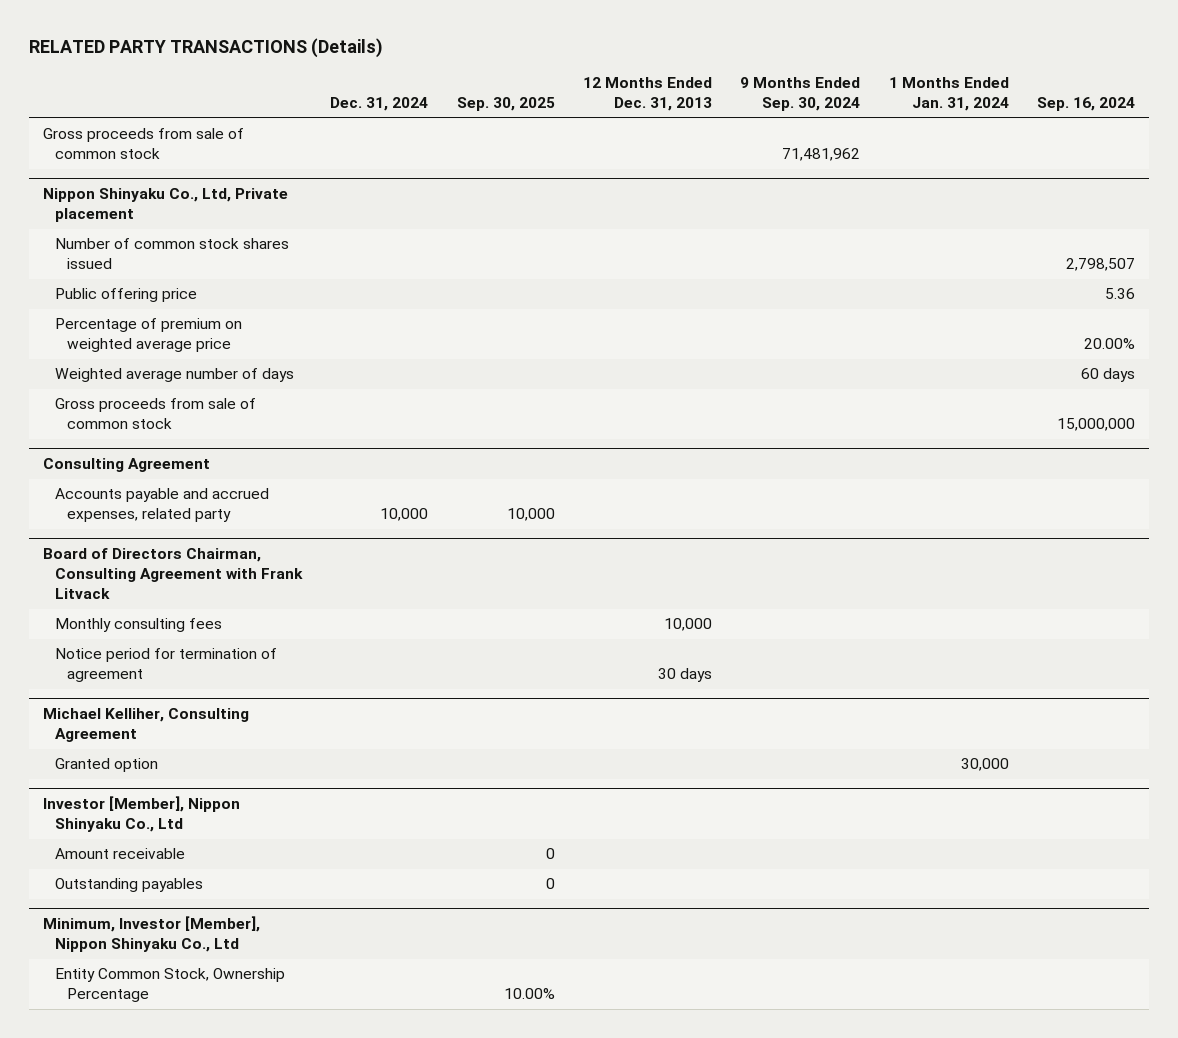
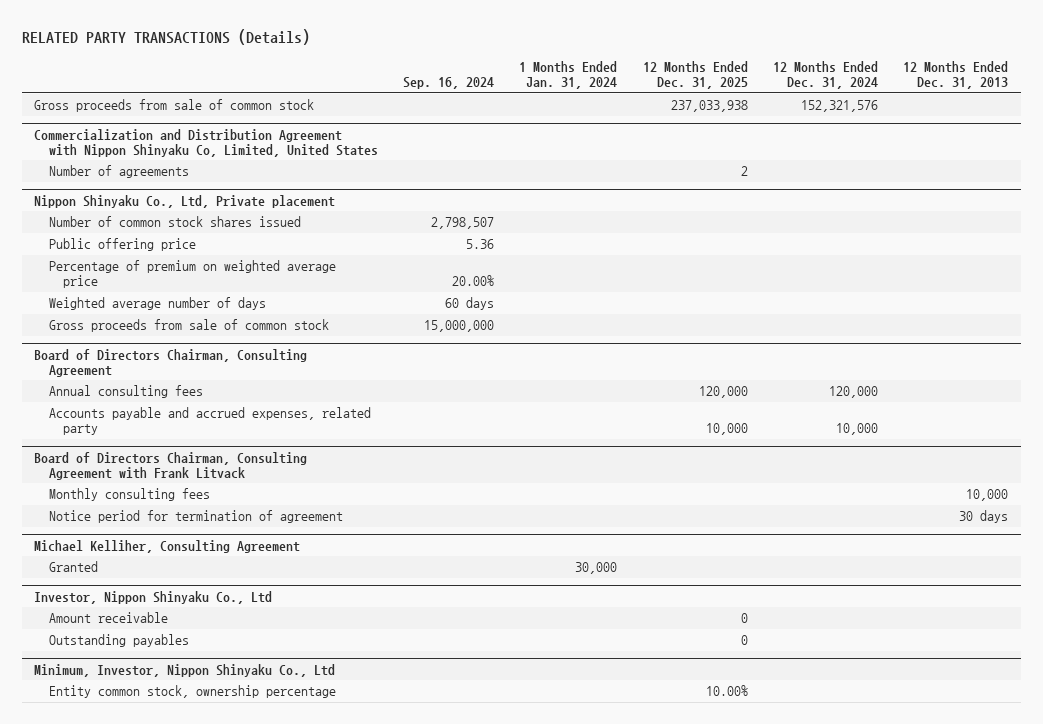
- | Dec. 31, 2024 | Sep. 30, 2025 | 12 Months Ended Dec. 31, 2013 | 9 Months Ended Sep. 30, 2024 | 1 Months Ended Jan. 31, 2024 | Sep. 16, 2024
+ | Sep. 16, 2024 | 1 Months Ended Jan. 31, 2024 | 12 Months Ended Dec. 31, 2025 | 12 Months Ended Dec. 31, 2024 | 12 Months Ended Dec. 31, 2013
+ Commercialization and Distribution Agreement with Nippon Shinyaku Co, Limited, United States
+ Number of agreements | | | 2 | |
- Consulting Agreement
+ Board of Directors Chairman, Consulting Agreement
+ Annual consulting fees | | | 120,000 | 120,000 |
@ Michael Kelliher, Consulting Agreement
- Granted option | | | | | 30,000 |
- Investor [Member], Nippon Shinyaku Co., Ltd
@ Michael Kelliher, Consulting Agreement
+ Granted | | 30,000 | | |
+ Investor, Nippon Shinyaku Co., Ltd
- Minimum, Investor [Member], Nippon Shinyaku Co., Ltd
- Entity Common Stock, Ownership Percentage | | 10.00% | | | |
+ Minimum, Investor, Nippon Shinyaku Co., Ltd
+ Entity common stock, ownership percentage | | | 10.00% | |

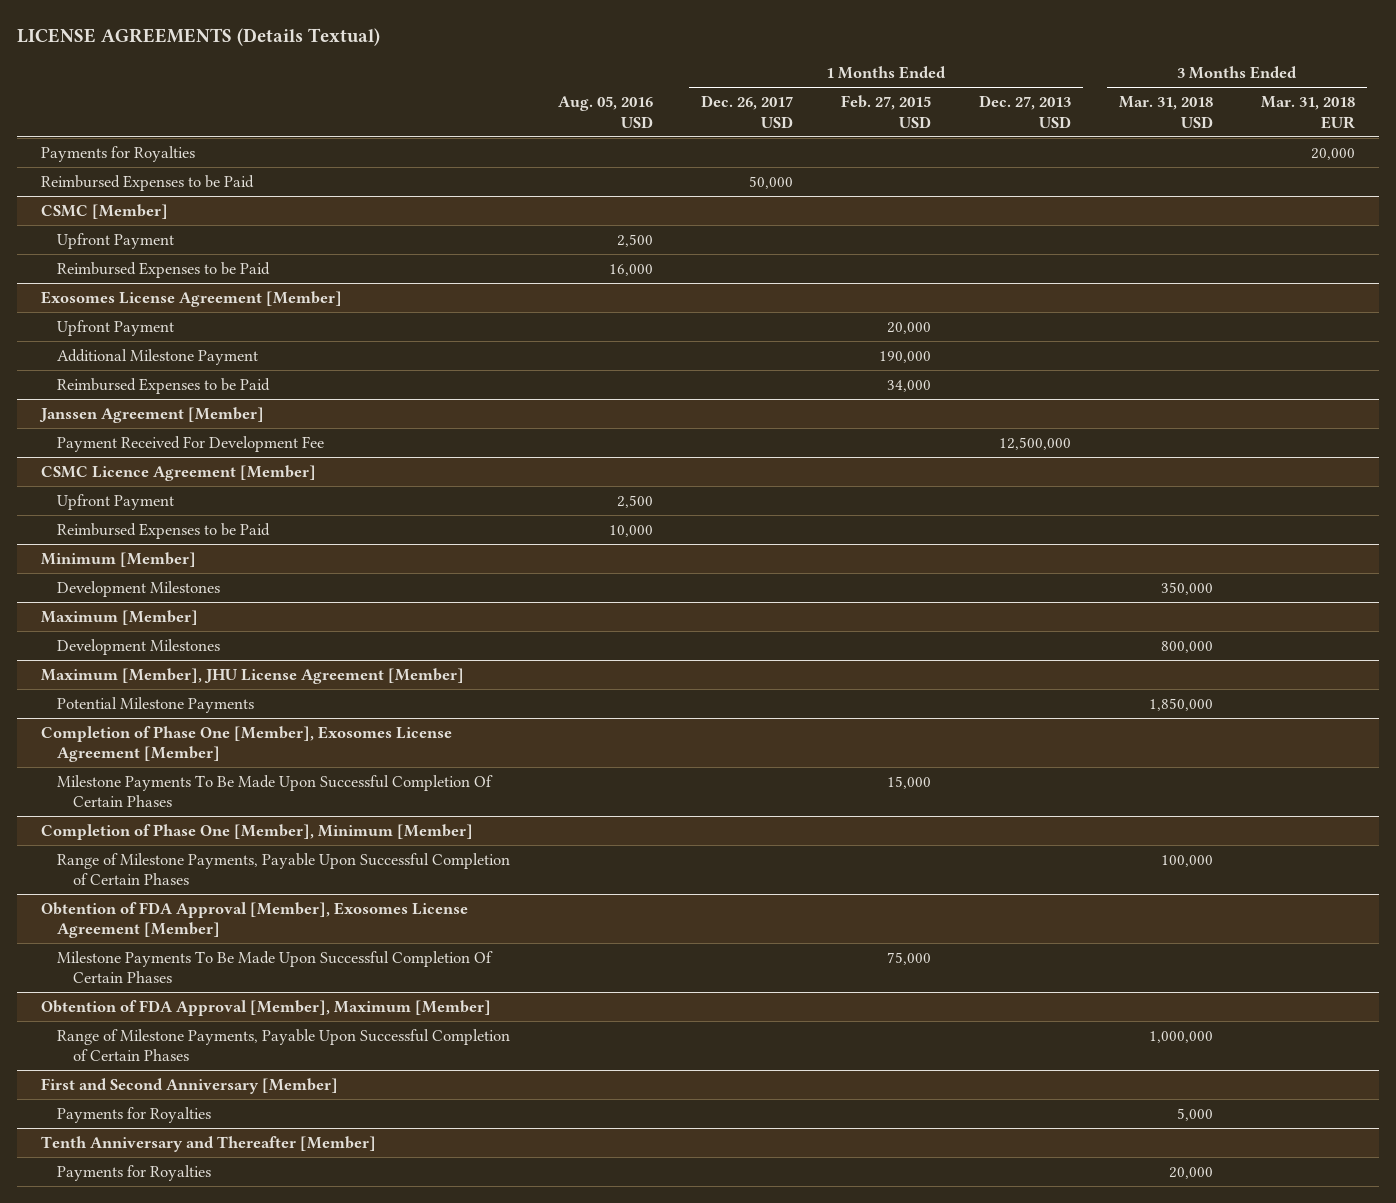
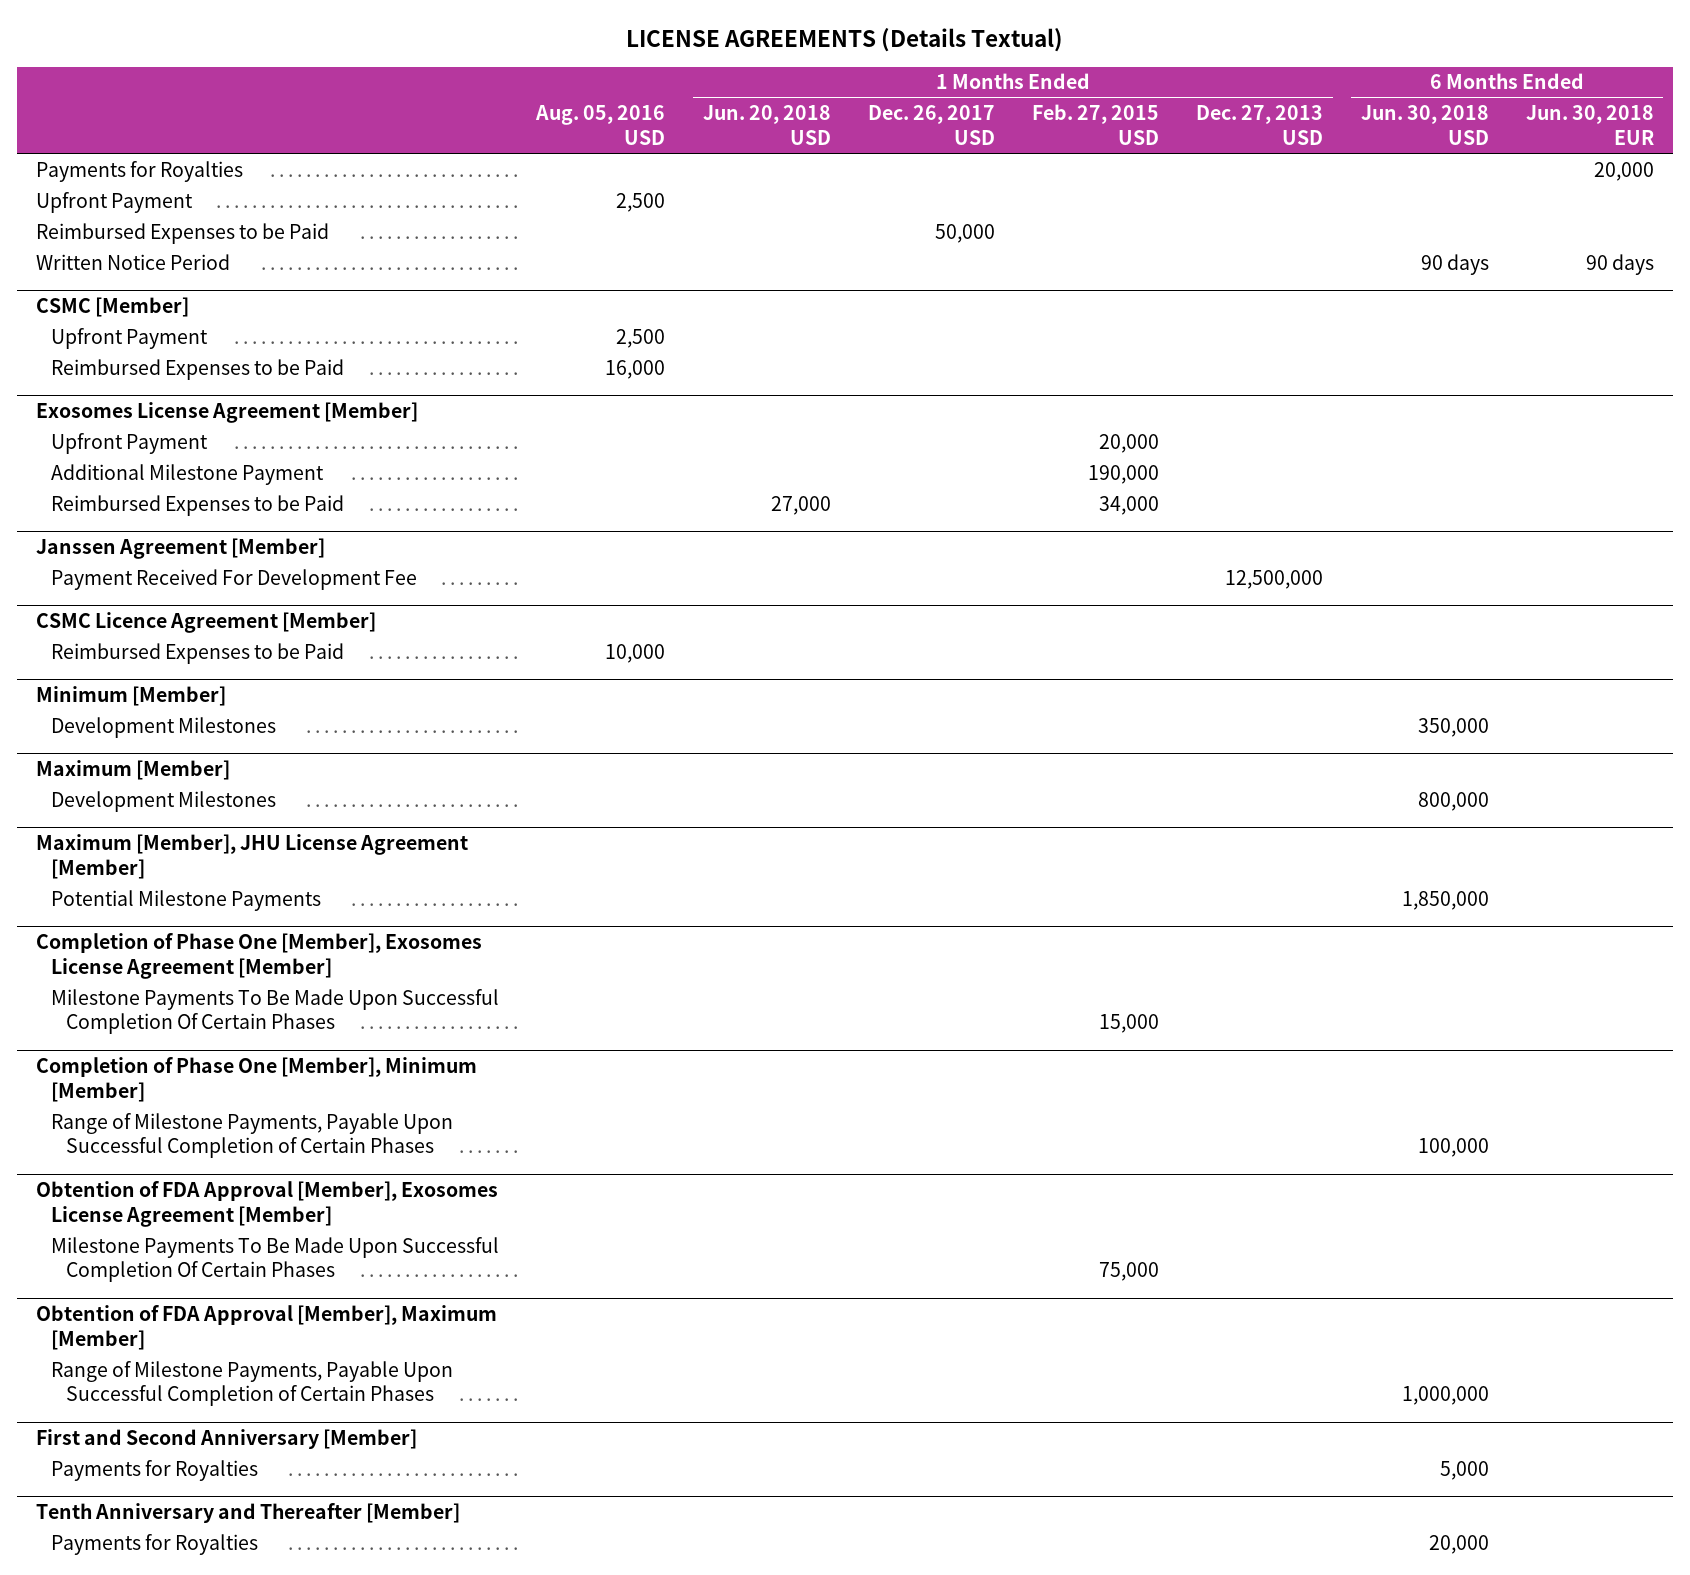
- | Aug. 05, 2016 USD | 1 Months Ended Dec. 26, 2017 USD | 1 Months Ended Feb. 27, 2015 USD | 1 Months Ended Dec. 27, 2013 USD | 3 Months Ended Mar. 31, 2018 USD | 3 Months Ended Mar. 31, 2018 EUR
+ | Aug. 05, 2016 USD | 1 Months Ended Jun. 20, 2018 USD | 1 Months Ended Dec. 26, 2017 USD | 1 Months Ended Feb. 27, 2015 USD | 1 Months Ended Dec. 27, 2013 USD | 6 Months Ended Jun. 30, 2018 USD | 6 Months Ended Jun. 30, 2018 EUR
+ Upfront Payment | 2,500 | | | | | |
+ Written Notice Period | | | | | | 90 days | 90 days
@ CSMC Licence Agreement [Member]
- Upfront Payment | 2,500 | | | | |

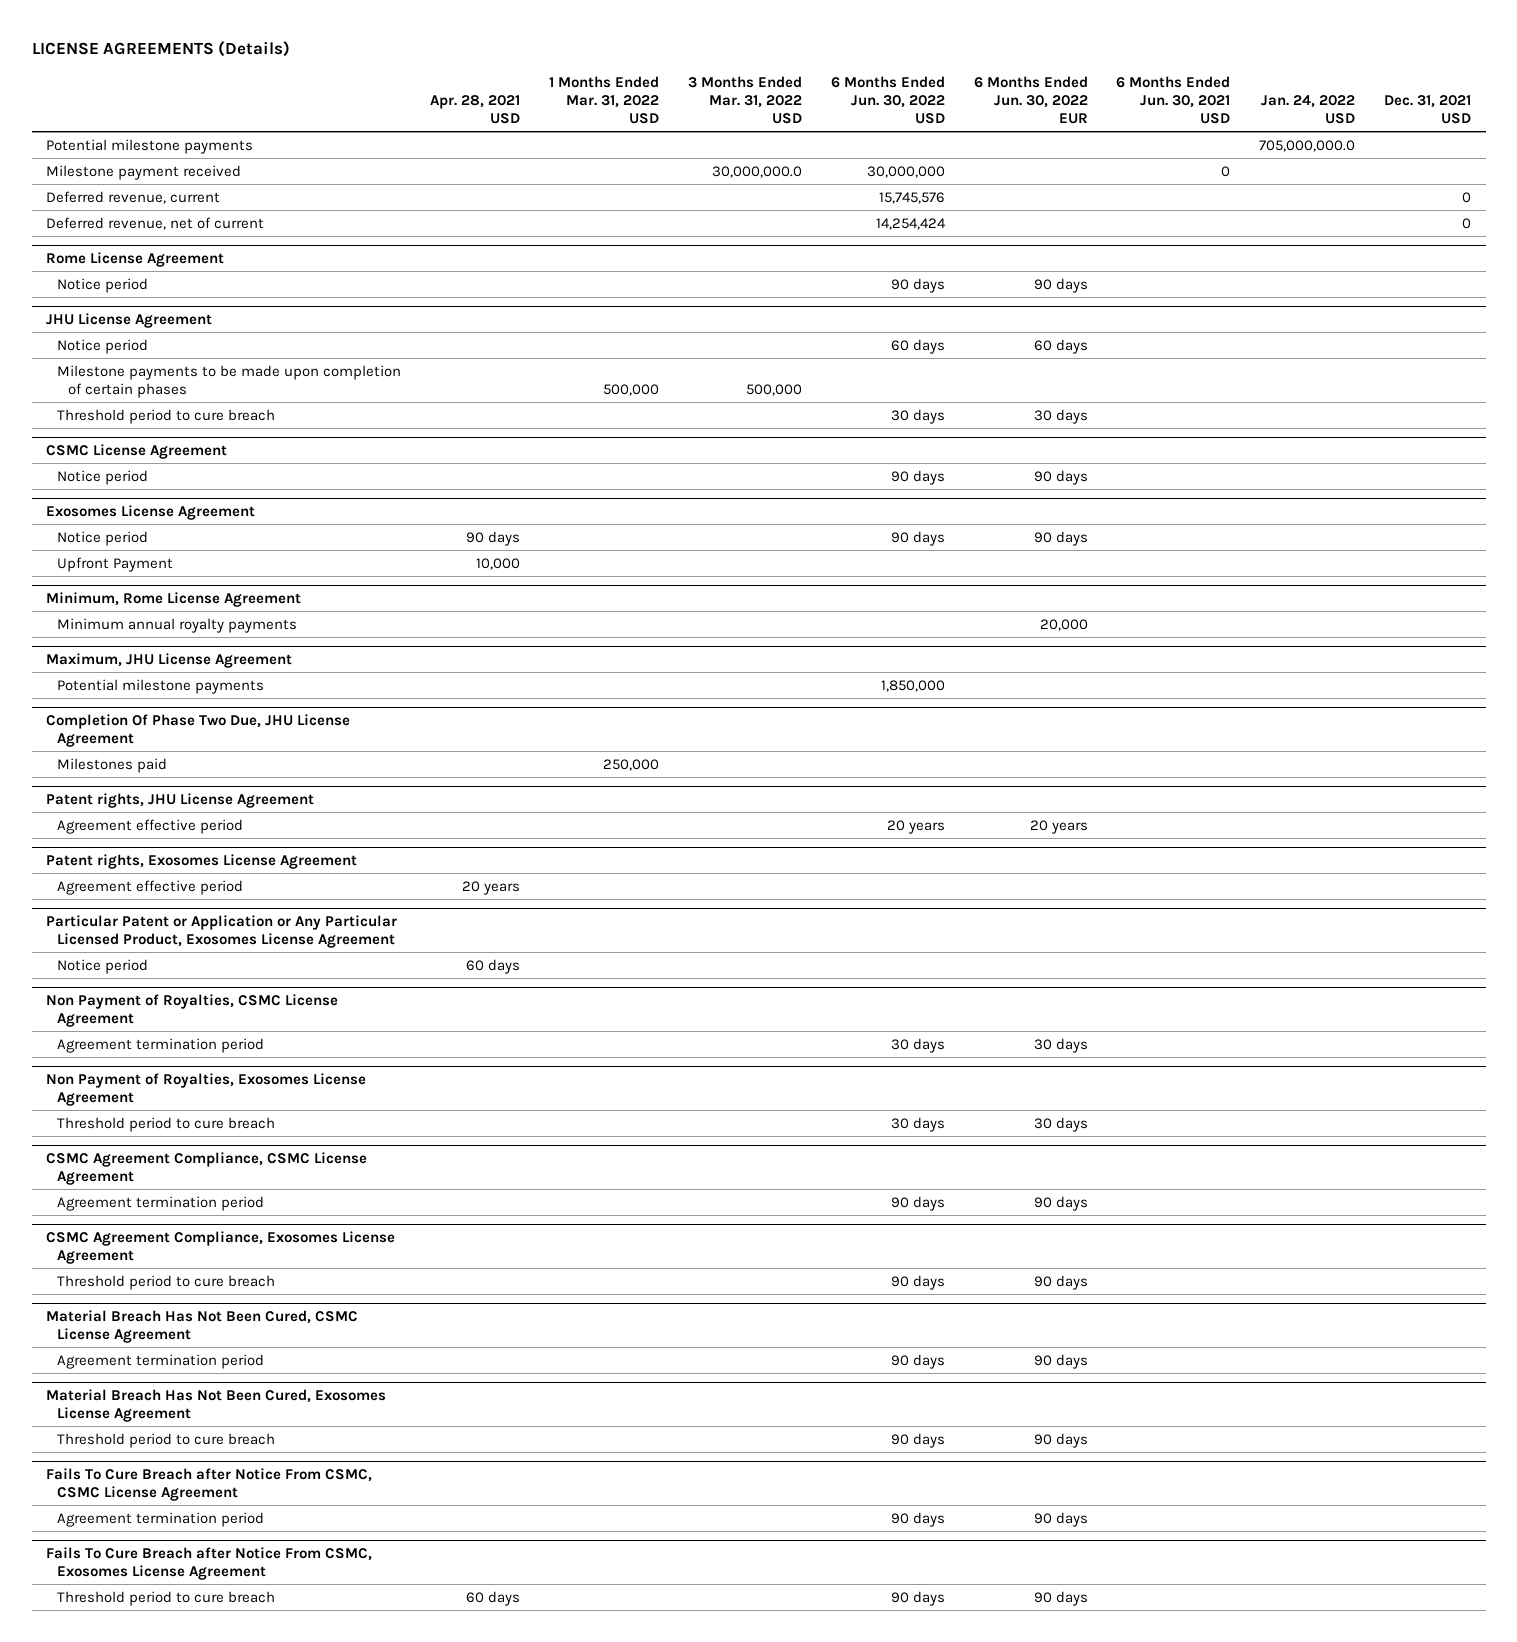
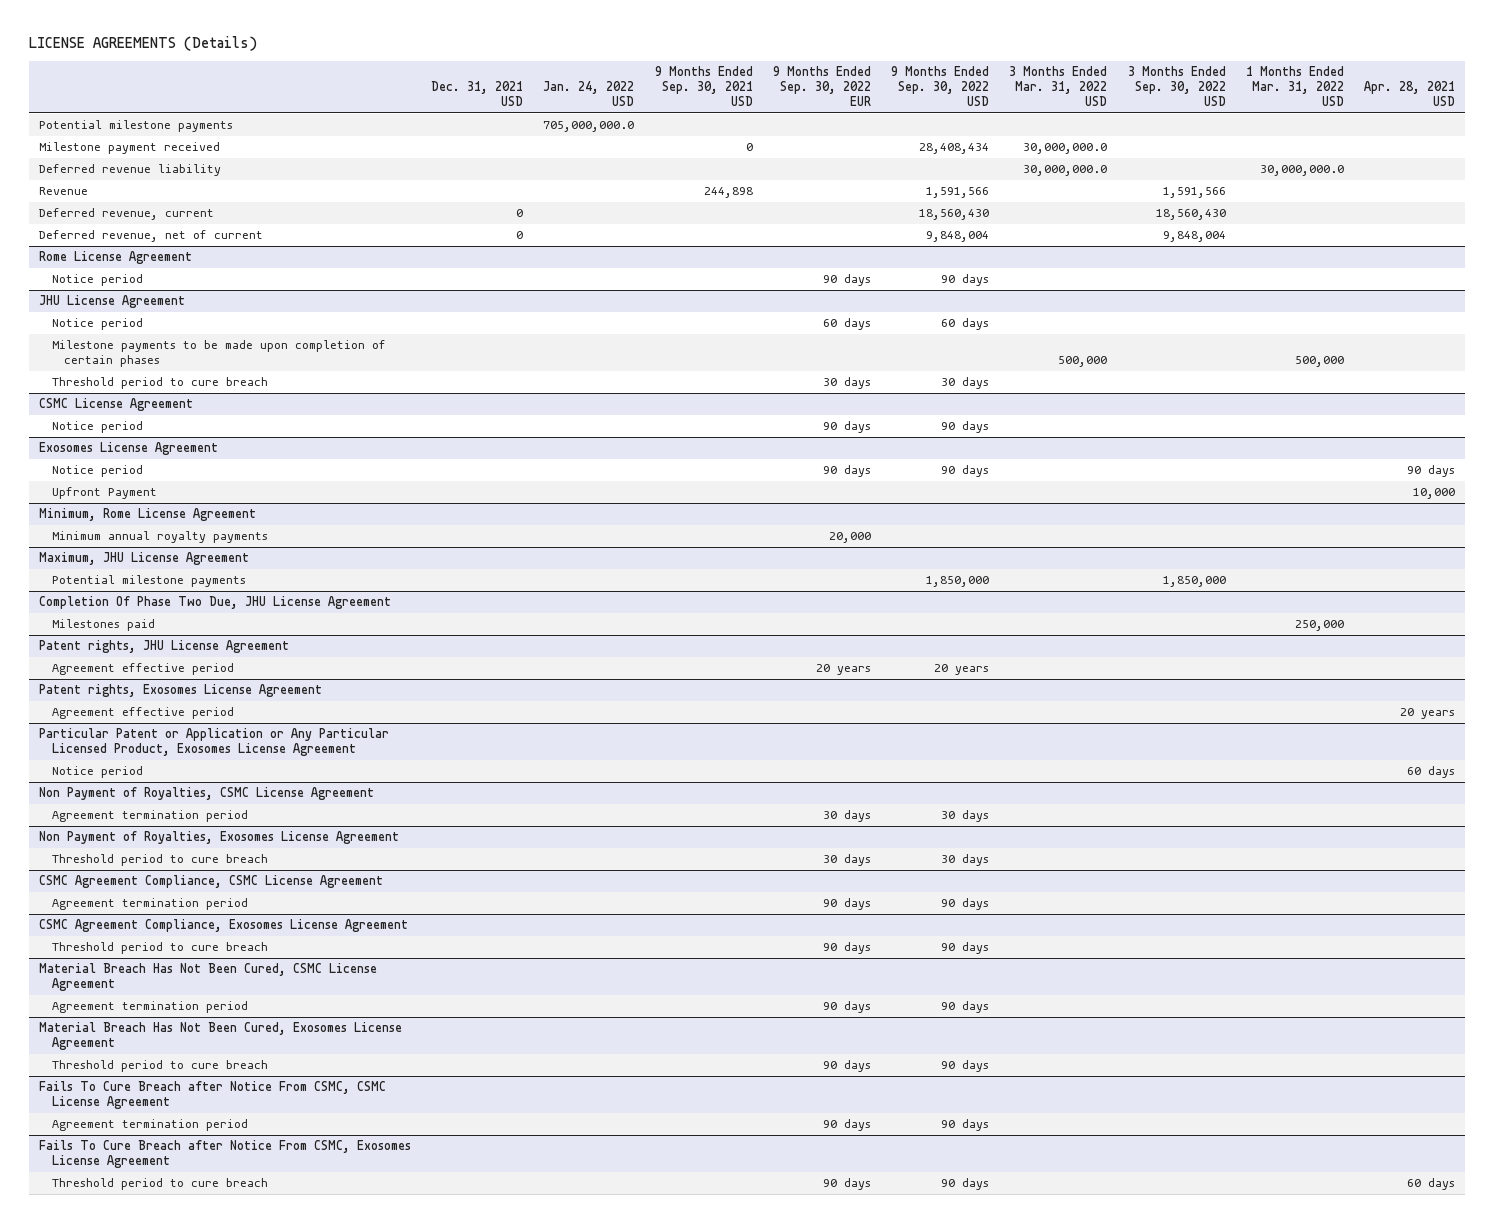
- | Apr. 28, 2021 USD | 1 Months Ended Mar. 31, 2022 USD | 3 Months Ended Mar. 31, 2022 USD | 6 Months Ended Jun. 30, 2022 USD | 6 Months Ended Jun. 30, 2022 EUR | 6 Months Ended Jun. 30, 2021 USD | Jan. 24, 2022 USD | Dec. 31, 2021 USD
+ | Dec. 31, 2021 USD | Jan. 24, 2022 USD | 9 Months Ended Sep. 30, 2021 USD | 9 Months Ended Sep. 30, 2022 EUR | 9 Months Ended Sep. 30, 2022 USD | 3 Months Ended Mar. 31, 2022 USD | 3 Months Ended Sep. 30, 2022 USD | 1 Months Ended Mar. 31, 2022 USD | Apr. 28, 2021 USD
+ Deferred revenue liability | | | | | | 30,000,000.0 | | 30,000,000.0 |
+ Revenue | | | 244,898 | | 1,591,566 | | 1,591,566 | |

